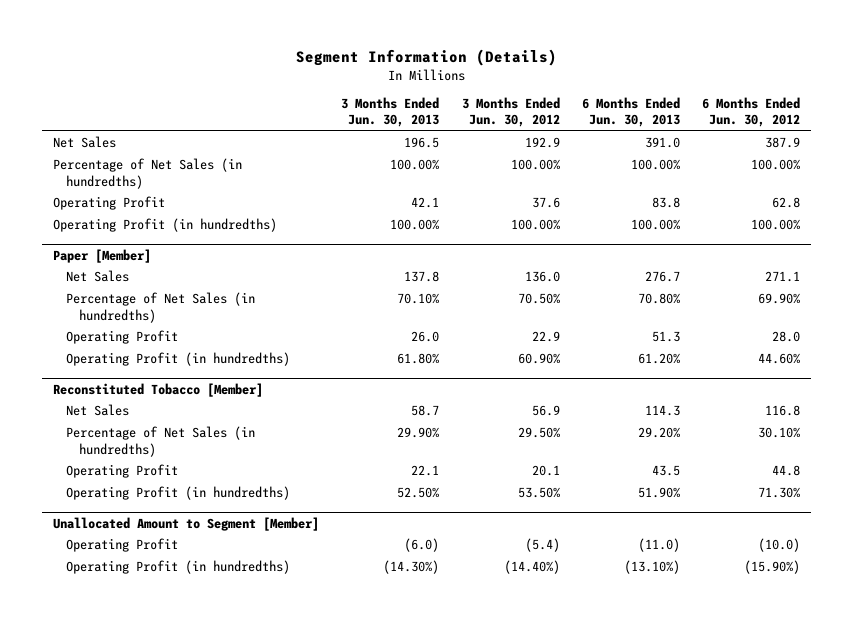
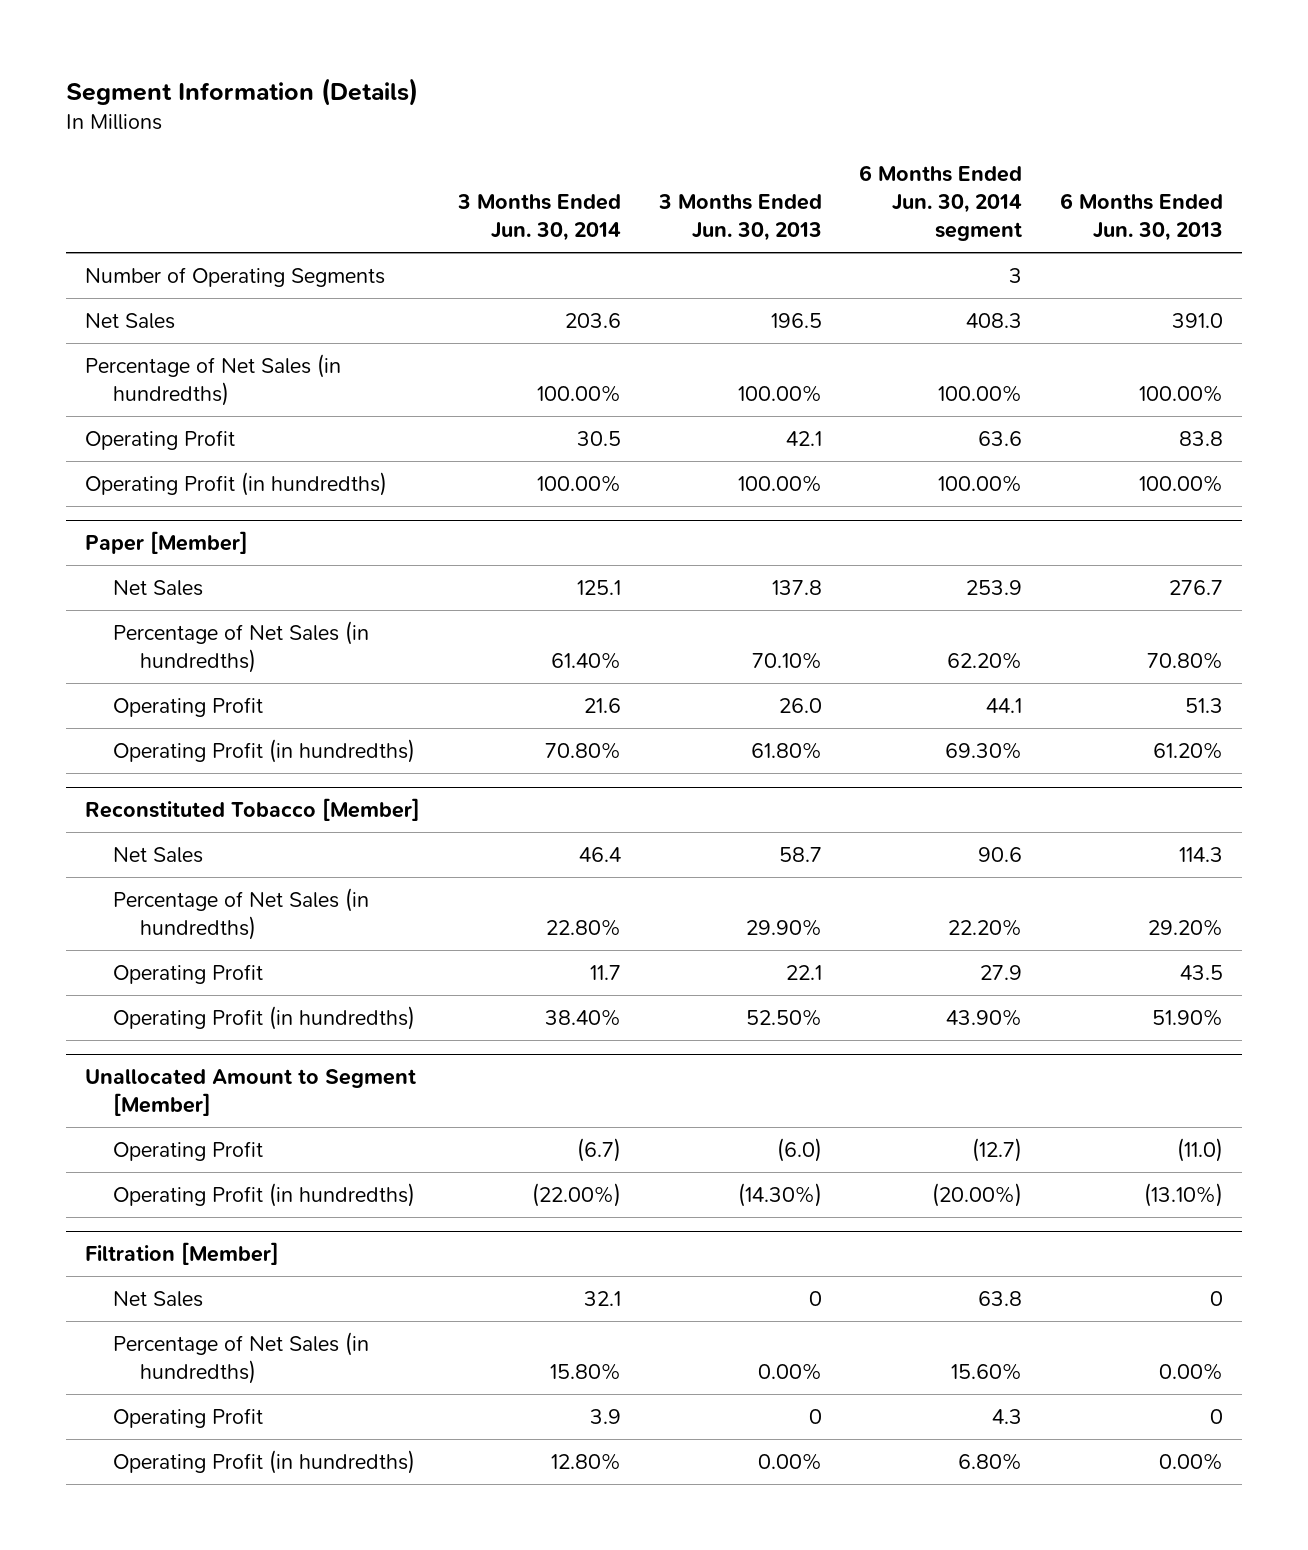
- | 3 Months Ended Jun. 30, 2013 | 3 Months Ended Jun. 30, 2012 | 6 Months Ended Jun. 30, 2013 | 6 Months Ended Jun. 30, 2012
+ | 3 Months Ended Jun. 30, 2014 | 3 Months Ended Jun. 30, 2013 | 6 Months Ended Jun. 30, 2014 segment | 6 Months Ended Jun. 30, 2013
+ Number of Operating Segments | | | 3 |
+ Filtration [Member]
+ Net Sales | 32.1 | 0 | 63.8 | 0
+ Percentage of Net Sales (in hundredths) | 15.80% | 0.00% | 15.60% | 0.00%
+ Operating Profit | 3.9 | 0 | 4.3 | 0
+ Operating Profit (in hundredths) | 12.80% | 0.00% | 6.80% | 0.00%

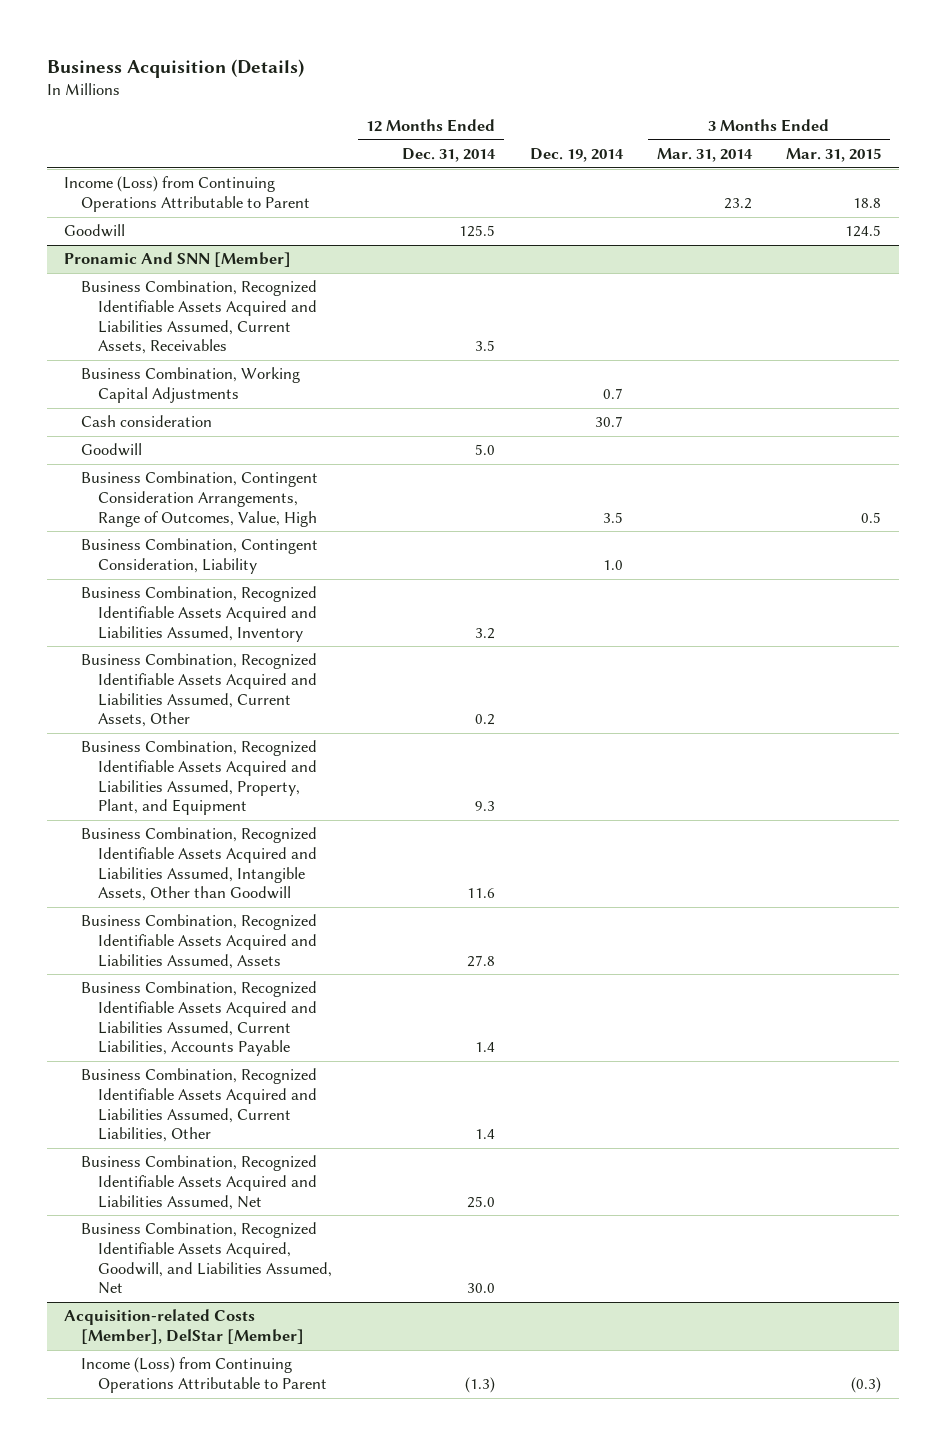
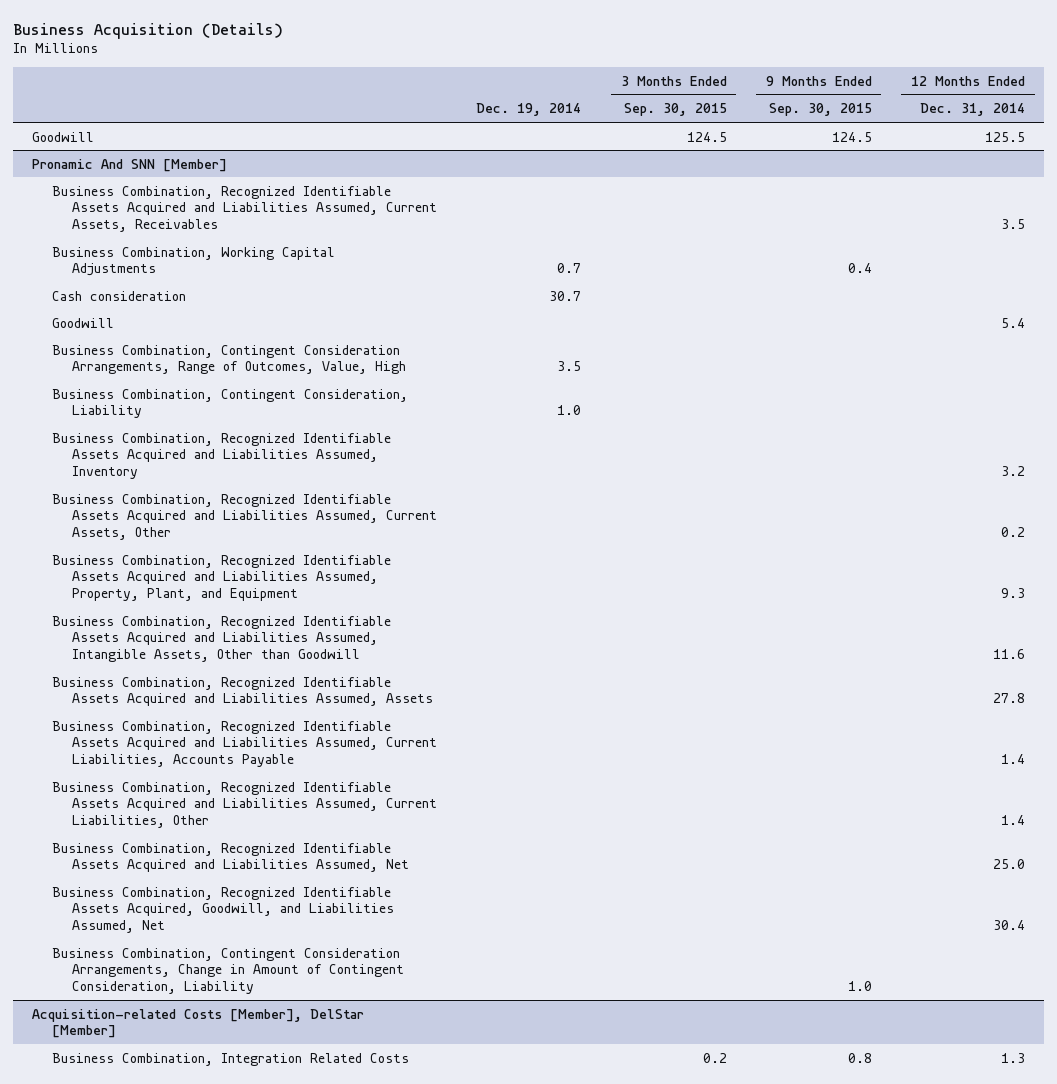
- | 12 Months Ended Dec. 31, 2014 | Dec. 19, 2014 | 3 Months Ended Mar. 31, 2014 | 3 Months Ended Mar. 31, 2015
+ | Dec. 19, 2014 | 3 Months Ended Sep. 30, 2015 | 9 Months Ended Sep. 30, 2015 | 12 Months Ended Dec. 31, 2014
- Income (Loss) from Continuing Operations Attributable to Parent | | | 23.2 | 18.8
@ Pronamic And SNN [Member]
- Goodwill | 5.0 | | |
+ Goodwill | | | | 5.4
- Business Combination, Recognized Identifiable Assets Acquired, Goodwill, and Liabilities Assumed, Net | 30.0 | | |
+ Business Combination, Recognized Identifiable Assets Acquired, Goodwill, and Liabilities Assumed, Net | | | | 30.4
+ Business Combination, Contingent Consideration Arrangements, Change in Amount of Contingent Consideration, Liability | | | 1.0 |
@ Acquisition-related Costs [Member], DelStar [Member]
- Income (Loss) from Continuing Operations Attributable to Parent | (1.3) | | | (0.3)
+ Business Combination, Integration Related Costs | | 0.2 | 0.8 | 1.3

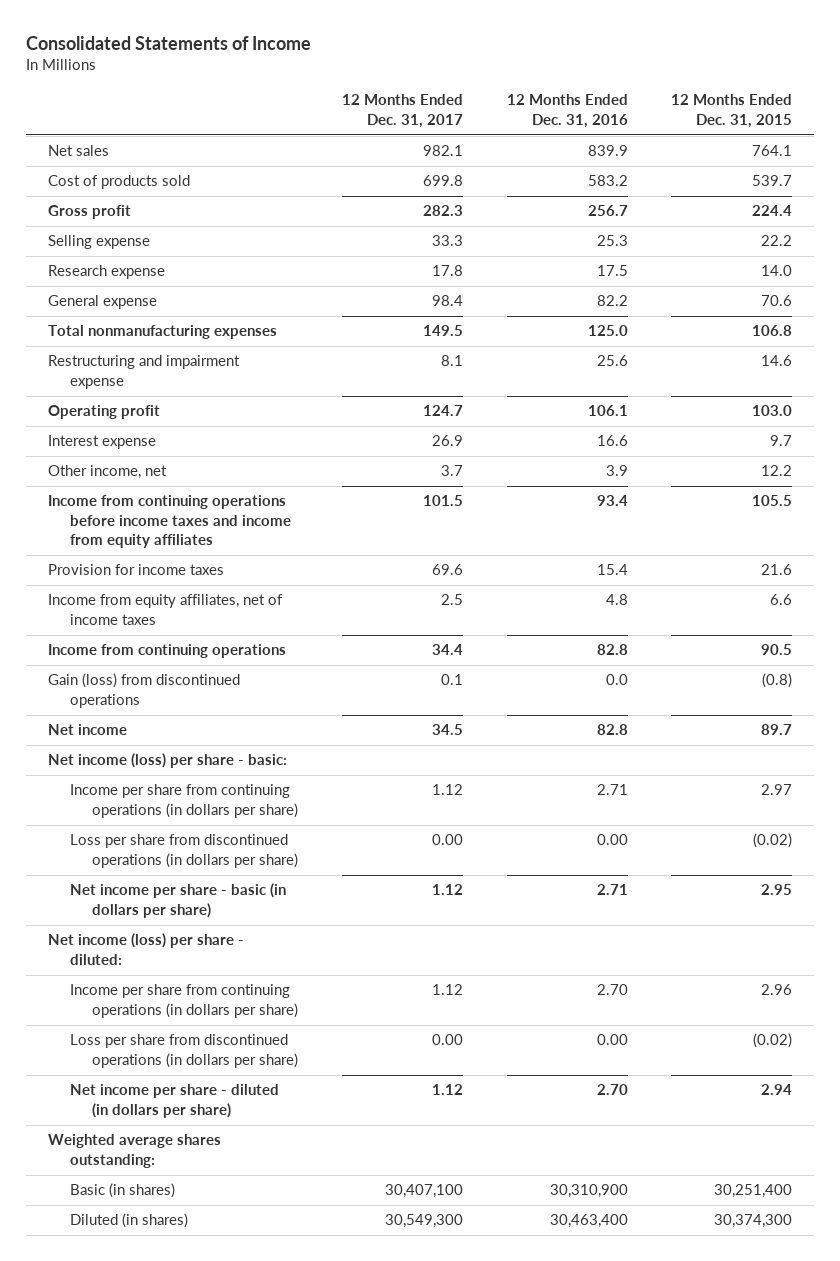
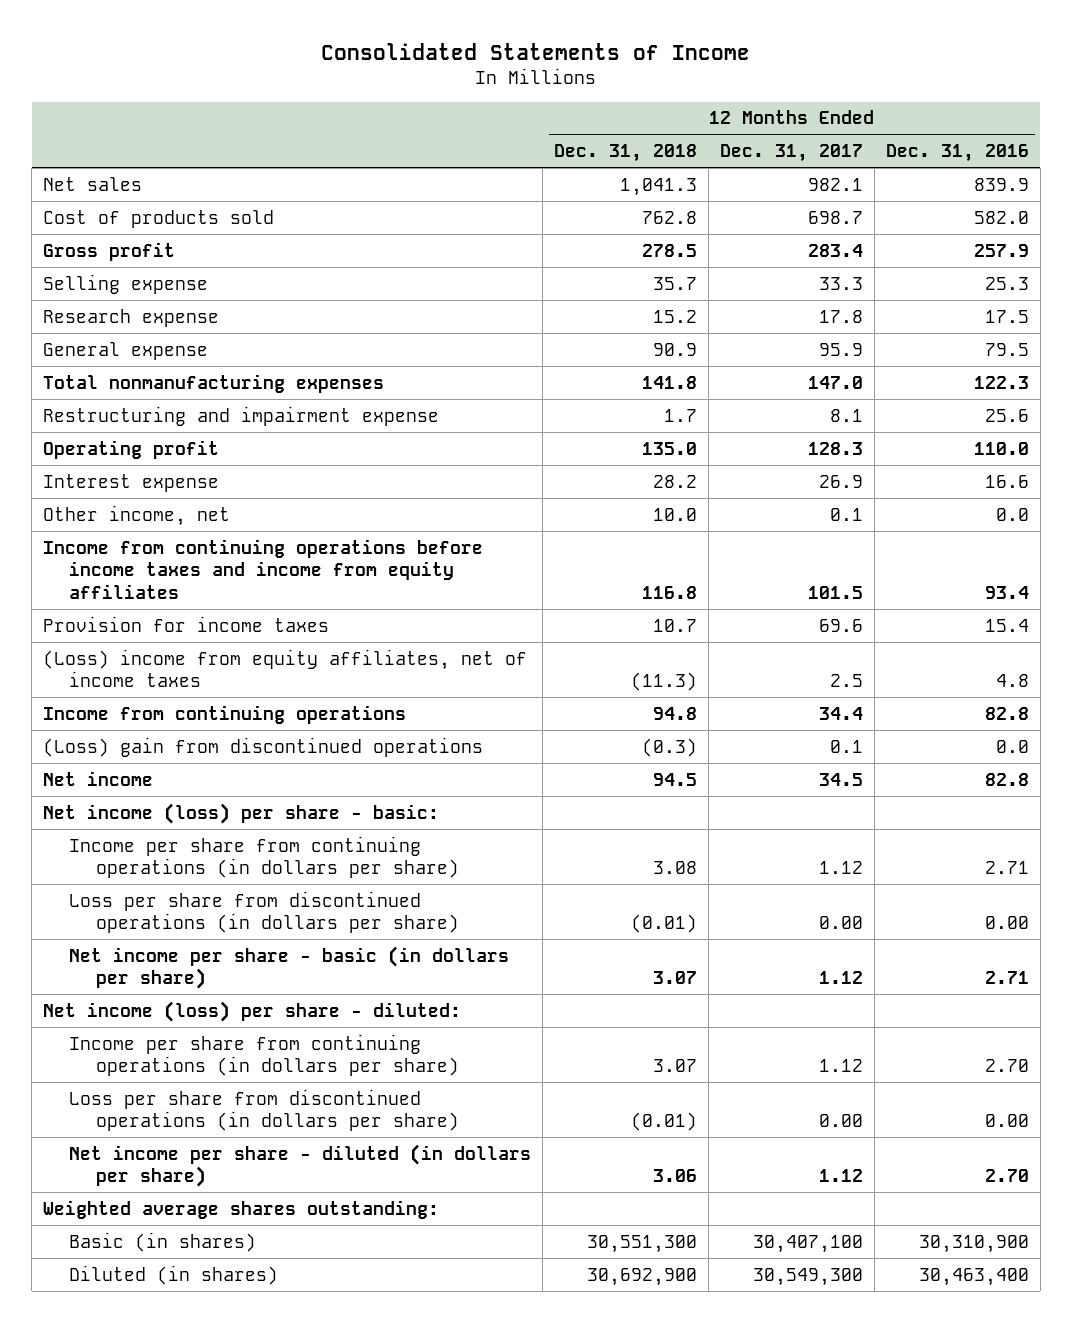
- | 12 Months Ended Dec. 31, 2017 | 12 Months Ended Dec. 31, 2016 | 12 Months Ended Dec. 31, 2015
+ | 12 Months Ended Dec. 31, 2018 | 12 Months Ended Dec. 31, 2017 | 12 Months Ended Dec. 31, 2016
- Cost of products sold | 699.8 | 583.2 | 539.7
- Gross profit | 282.3 | 256.7 | 224.4
+ Cost of products sold | 762.8 | 698.7 | 582.0
+ Gross profit | 278.5 | 283.4 | 257.9
- General expense | 98.4 | 82.2 | 70.6
- Total nonmanufacturing expenses | 149.5 | 125.0 | 106.8
+ General expense | 90.9 | 95.9 | 79.5
+ Total nonmanufacturing expenses | 141.8 | 147.0 | 122.3
- Operating profit | 124.7 | 106.1 | 103.0
+ Operating profit | 135.0 | 128.3 | 110.0
- Other income, net | 3.7 | 3.9 | 12.2
+ Other income, net | 10.0 | 0.1 | 0.0
- Income from equity affiliates, net of income taxes | 2.5 | 4.8 | 6.6
+ (Loss) income from equity affiliates, net of income taxes | (11.3) | 2.5 | 4.8
- Gain (loss) from discontinued operations | 0.1 | 0.0 | (0.8)
+ (Loss) gain from discontinued operations | (0.3) | 0.1 | 0.0

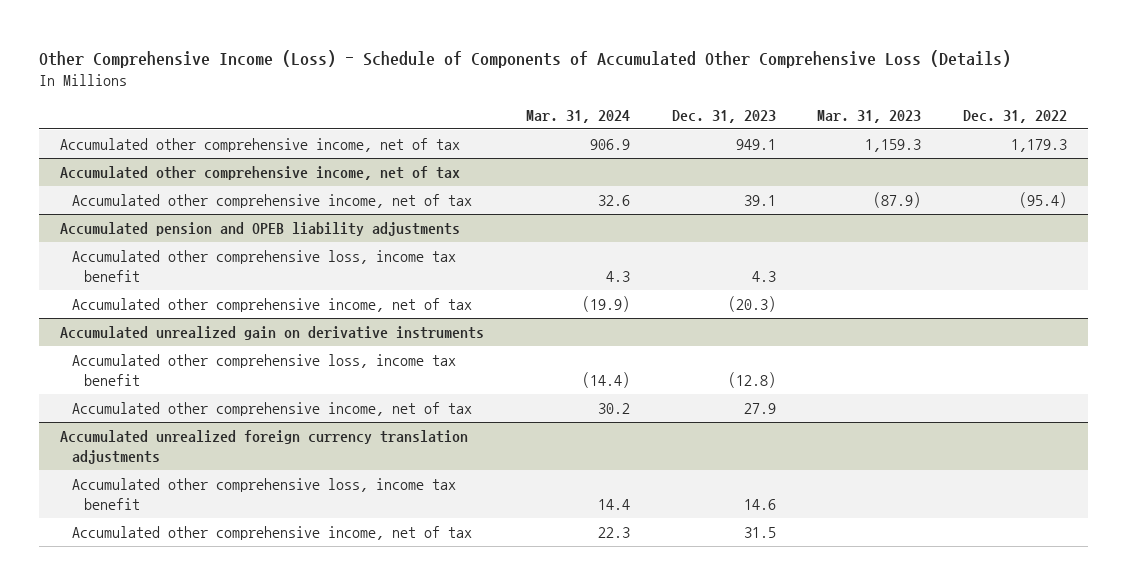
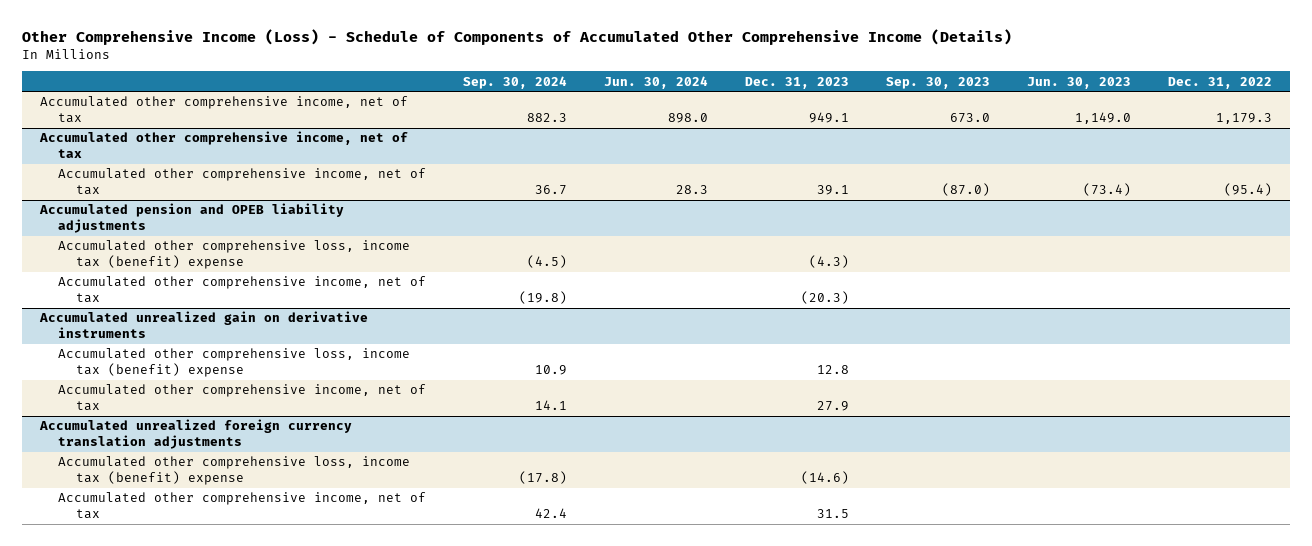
- Other Comprehensive Income (Loss) - Schedule of Components of Accumulated Other Comprehensive Loss (Details)
+ Other Comprehensive Income (Loss) - Schedule of Components of Accumulated Other Comprehensive Income (Details)
- | Mar. 31, 2024 | Dec. 31, 2023 | Mar. 31, 2023 | Dec. 31, 2022
+ | Sep. 30, 2024 | Jun. 30, 2024 | Dec. 31, 2023 | Sep. 30, 2023 | Jun. 30, 2023 | Dec. 31, 2022
@ Accumulated pension and OPEB liability adjustments
- Accumulated other comprehensive loss, income tax benefit | 4.3 | 4.3 | |
+ Accumulated other comprehensive loss, income tax (benefit) expense | (4.5) | | (4.3) | | |
@ Accumulated unrealized gain on derivative instruments
- Accumulated other comprehensive loss, income tax benefit | (14.4) | (12.8) | |
+ Accumulated other comprehensive loss, income tax (benefit) expense | 10.9 | | 12.8 | | |
@ Accumulated unrealized foreign currency translation adjustments
- Accumulated other comprehensive loss, income tax benefit | 14.4 | 14.6 | |
+ Accumulated other comprehensive loss, income tax (benefit) expense | (17.8) | | (14.6) | | |

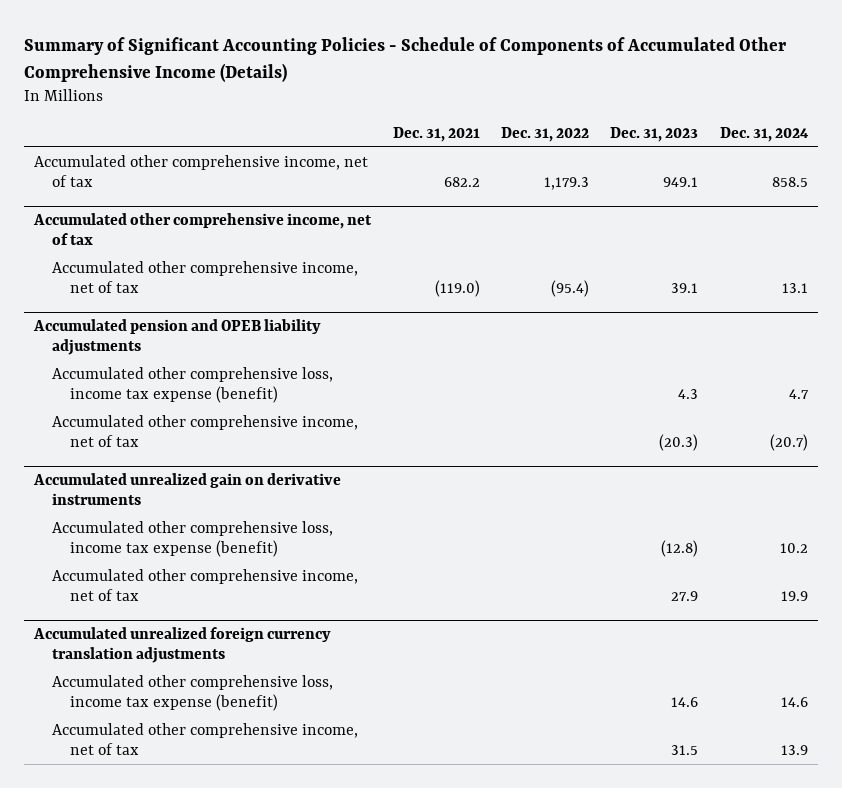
- Other Comprehensive Income (Loss) - Schedule of Components of Accumulated Other Comprehensive Income (Details)
+ Summary of Significant Accounting Policies - Schedule of Components of Accumulated Other Comprehensive Income (Details)
- | Sep. 30, 2024 | Jun. 30, 2024 | Dec. 31, 2023 | Sep. 30, 2023 | Jun. 30, 2023 | Dec. 31, 2022
+ | Dec. 31, 2021 | Dec. 31, 2022 | Dec. 31, 2023 | Dec. 31, 2024
@ Accumulated pension and OPEB liability adjustments
- Accumulated other comprehensive loss, income tax (benefit) expense | (4.5) | | (4.3) | | |
+ Accumulated other comprehensive loss, income tax expense (benefit) | | | 4.3 | 4.7
@ Accumulated unrealized gain on derivative instruments
- Accumulated other comprehensive loss, income tax (benefit) expense | 10.9 | | 12.8 | | |
+ Accumulated other comprehensive loss, income tax expense (benefit) | | | (12.8) | 10.2
@ Accumulated unrealized foreign currency translation adjustments
- Accumulated other comprehensive loss, income tax (benefit) expense | (17.8) | | (14.6) | | |
+ Accumulated other comprehensive loss, income tax expense (benefit) | | | 14.6 | 14.6

